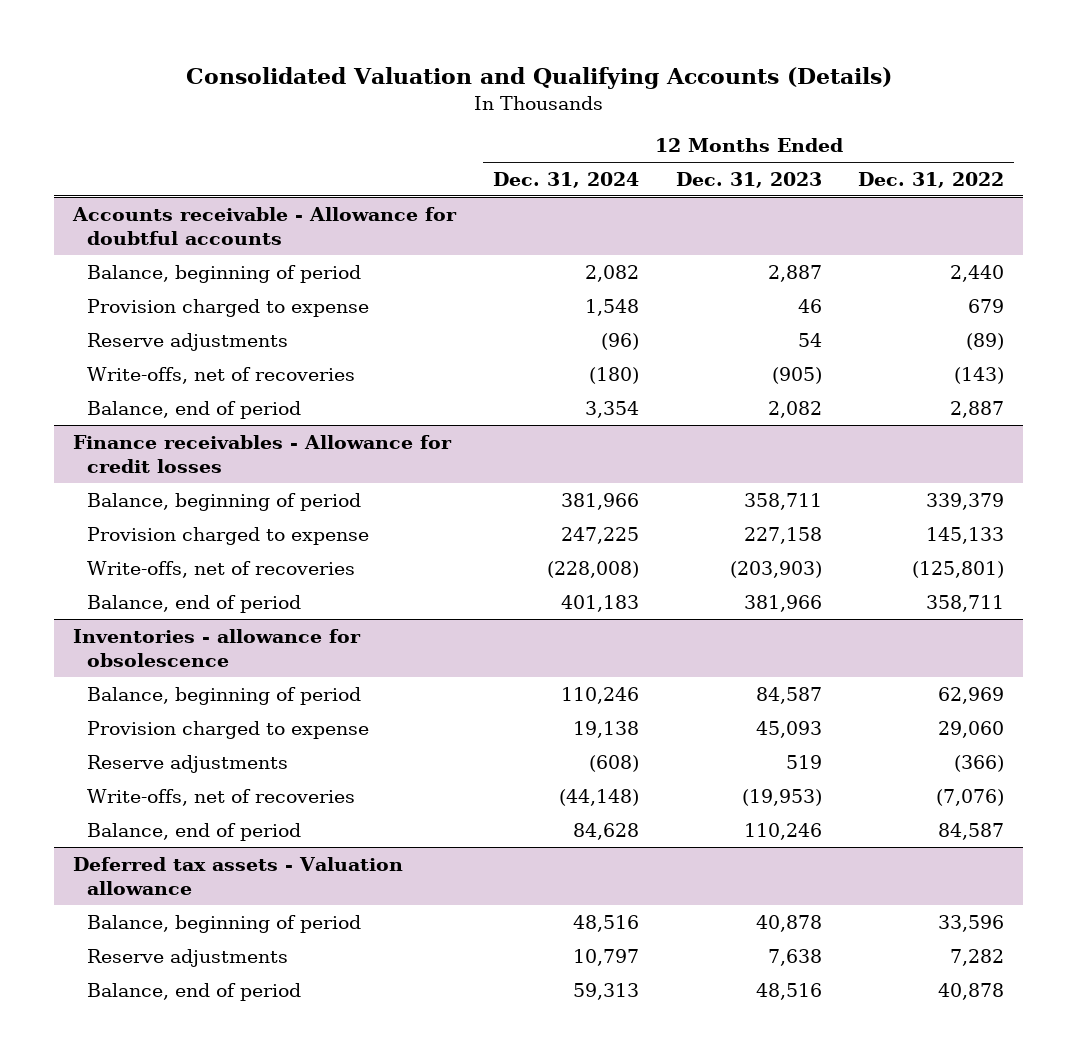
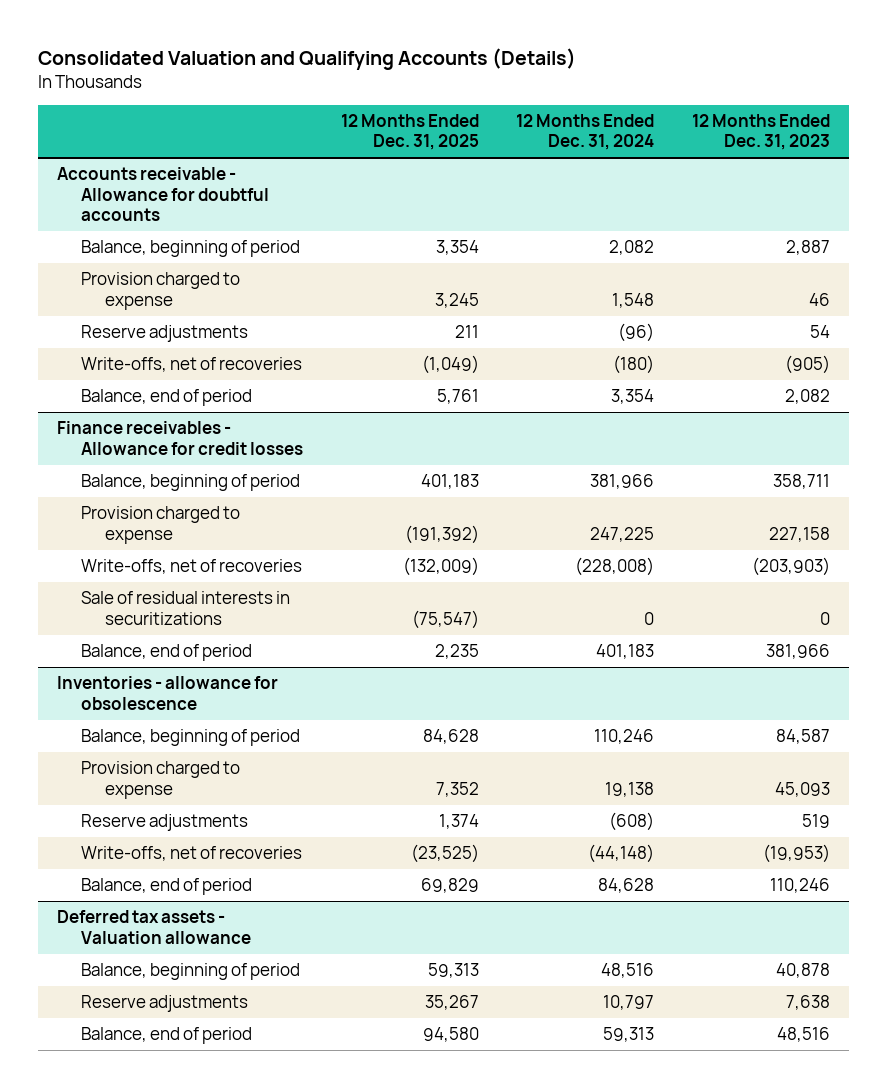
- | 12 Months Ended Dec. 31, 2024 | 12 Months Ended Dec. 31, 2023 | 12 Months Ended Dec. 31, 2022
+ | 12 Months Ended Dec. 31, 2025 | 12 Months Ended Dec. 31, 2024 | 12 Months Ended Dec. 31, 2023
@ Finance receivables - Allowance for credit losses
+ Sale of residual interests in securitizations | (75,547) | 0 | 0

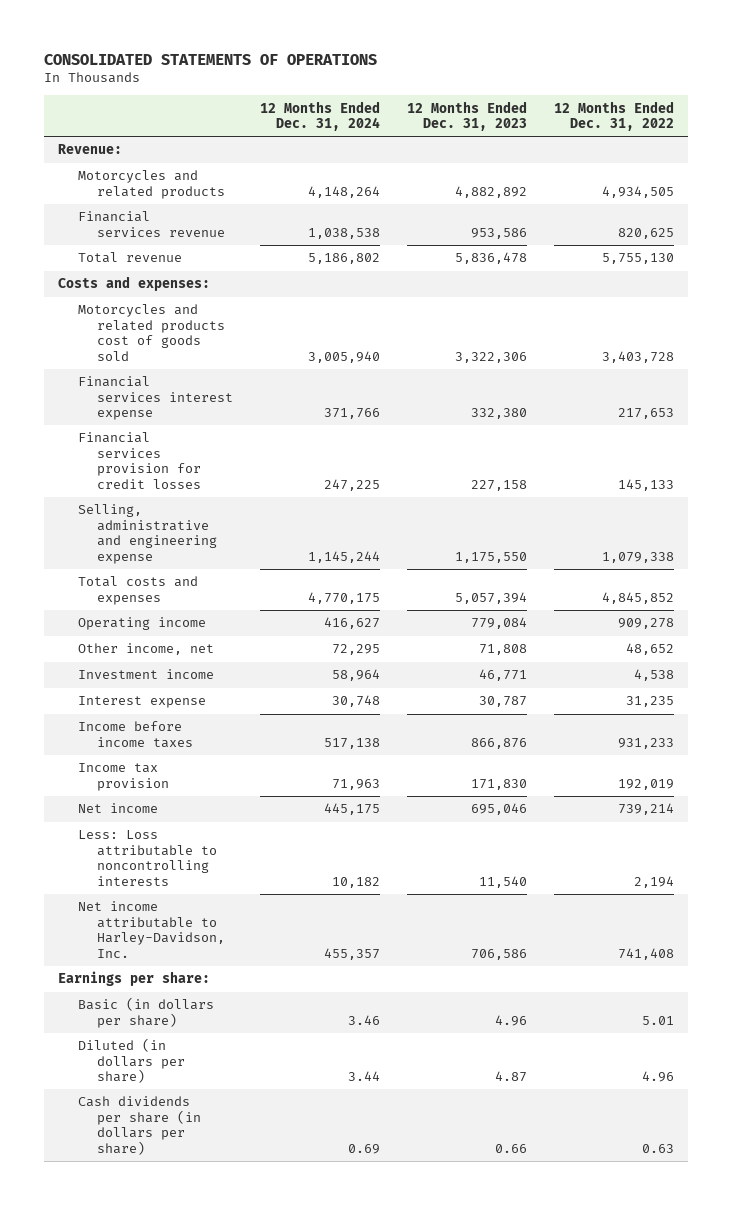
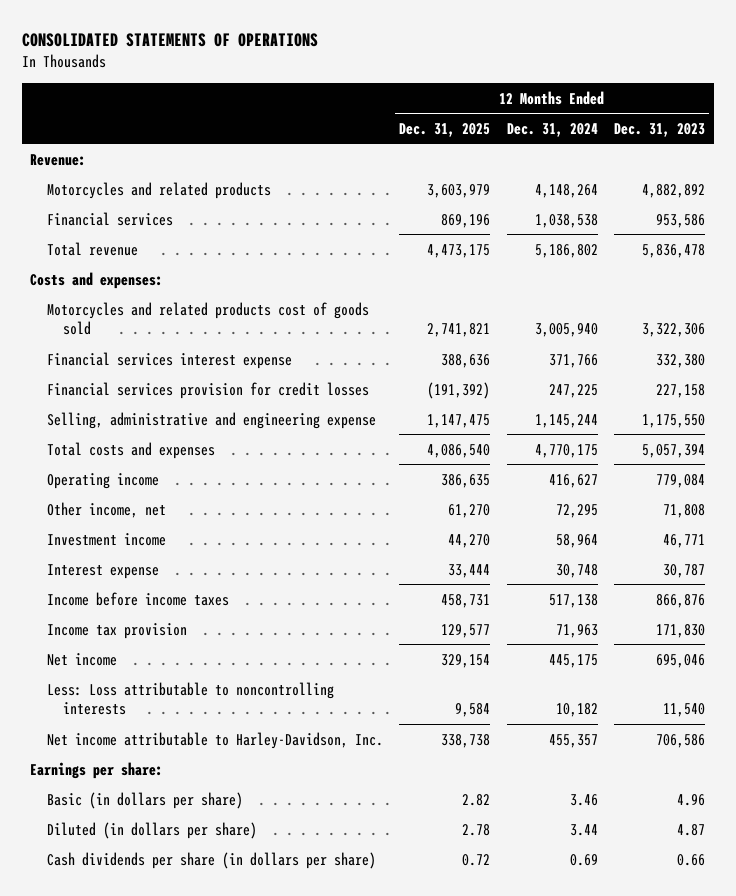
- | 12 Months Ended Dec. 31, 2024 | 12 Months Ended Dec. 31, 2023 | 12 Months Ended Dec. 31, 2022
+ | 12 Months Ended Dec. 31, 2025 | 12 Months Ended Dec. 31, 2024 | 12 Months Ended Dec. 31, 2023
- Financial services revenue | 1,038,538 | 953,586 | 820,625
+ Financial services | 869,196 | 1,038,538 | 953,586

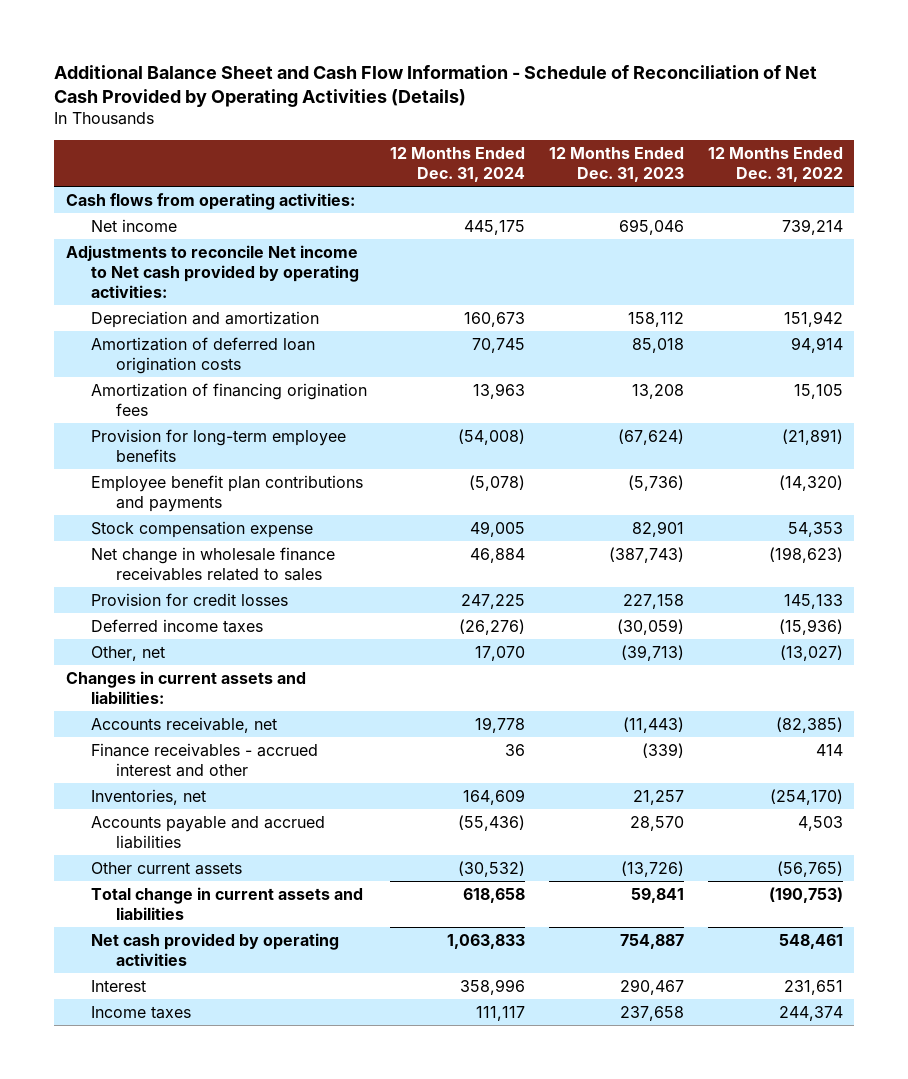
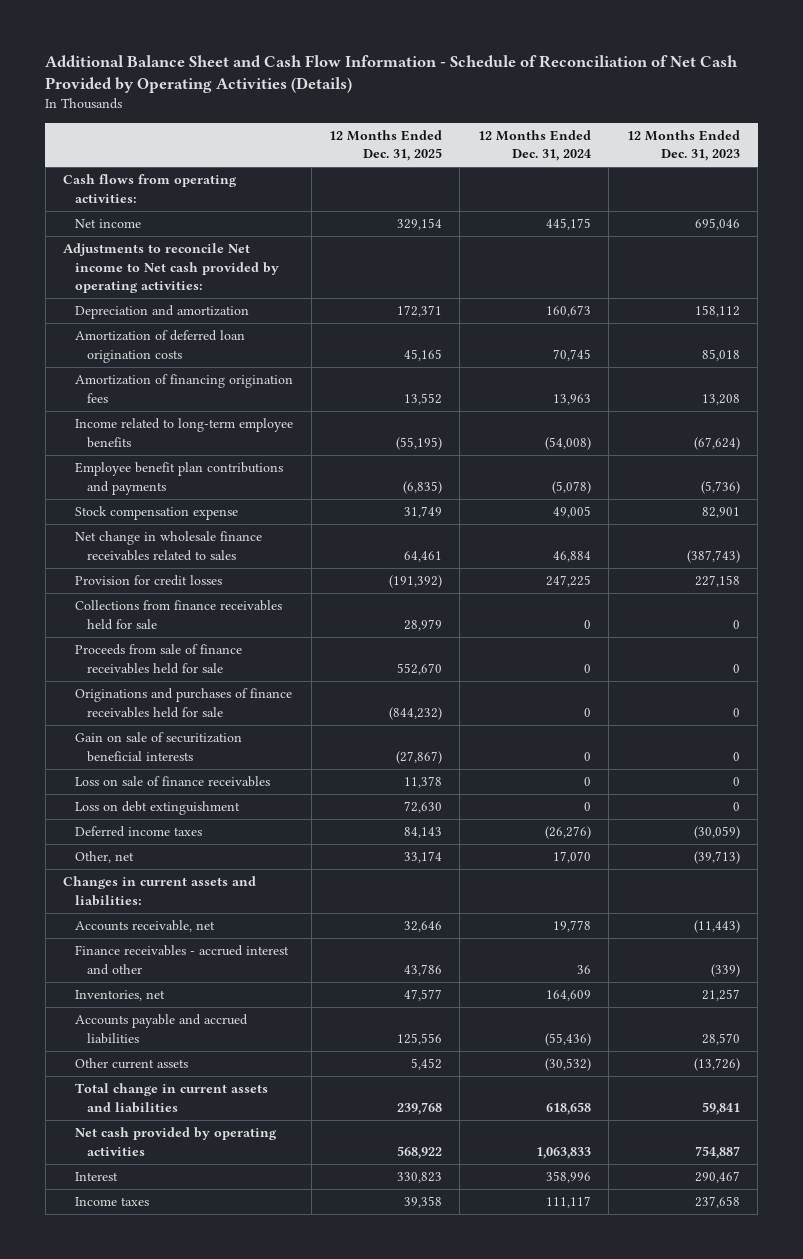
- | 12 Months Ended Dec. 31, 2024 | 12 Months Ended Dec. 31, 2023 | 12 Months Ended Dec. 31, 2022
+ | 12 Months Ended Dec. 31, 2025 | 12 Months Ended Dec. 31, 2024 | 12 Months Ended Dec. 31, 2023
- Provision for long-term employee benefits | (54,008) | (67,624) | (21,891)
+ Income related to long-term employee benefits | (55,195) | (54,008) | (67,624)
+ Collections from finance receivables held for sale | 28,979 | 0 | 0
+ Proceeds from sale of finance receivables held for sale | 552,670 | 0 | 0
+ Originations and purchases of finance receivables held for sale | (844,232) | 0 | 0
+ Gain on sale of securitization beneficial interests | (27,867) | 0 | 0
+ Loss on sale of finance receivables | 11,378 | 0 | 0
+ Loss on debt extinguishment | 72,630 | 0 | 0

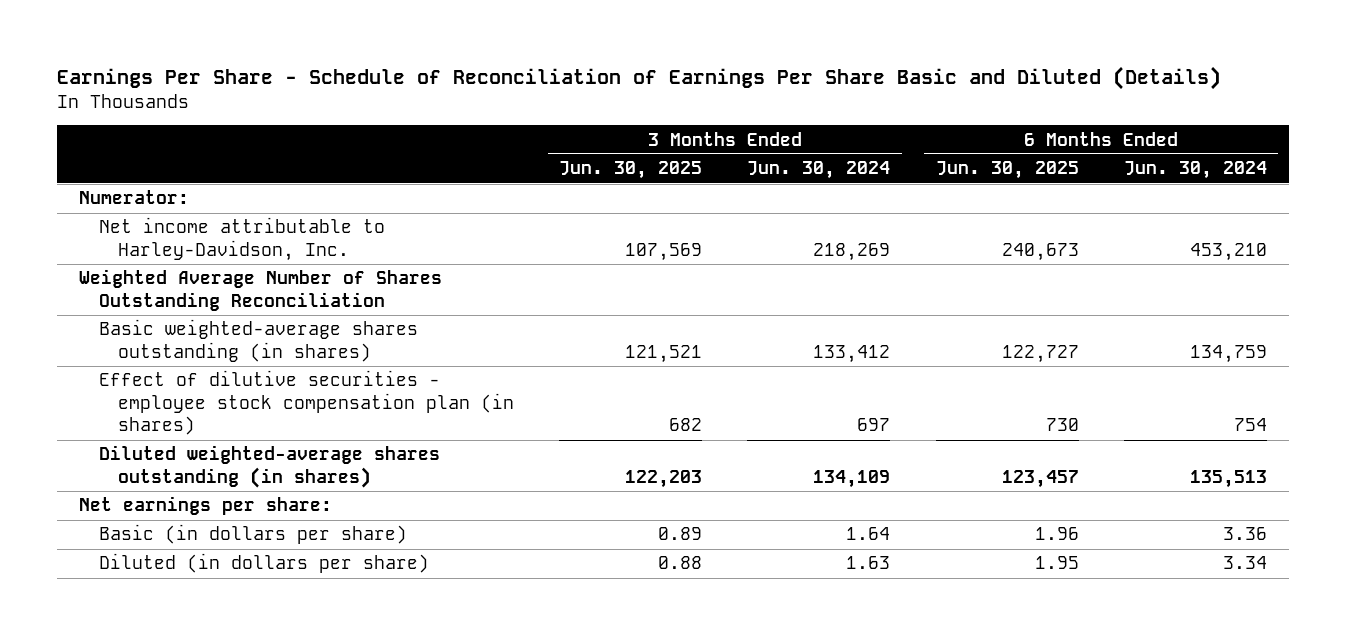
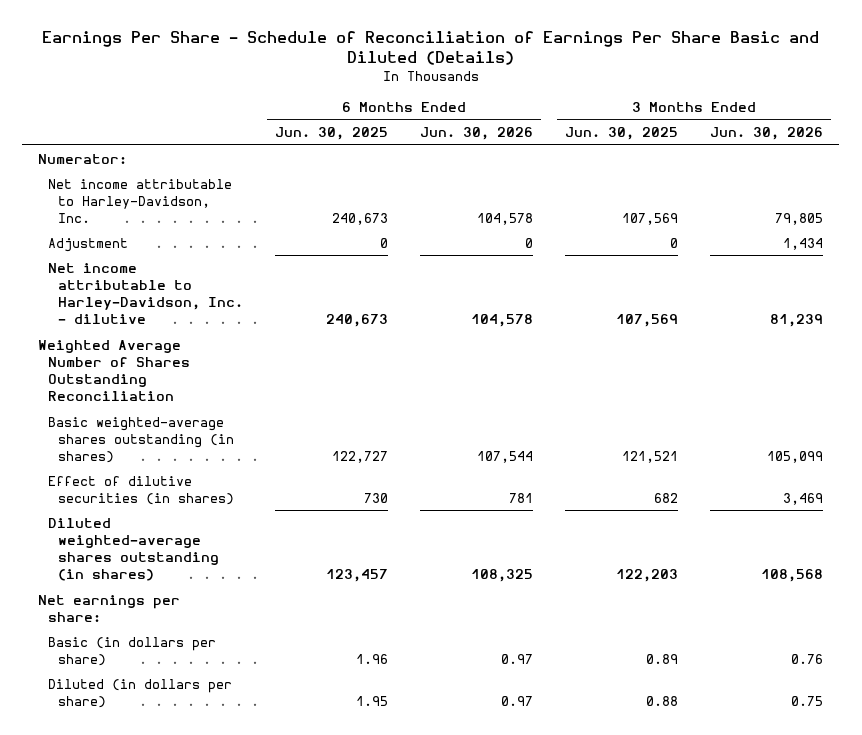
- | 3 Months Ended Jun. 30, 2025 | 3 Months Ended Jun. 30, 2024 | 6 Months Ended Jun. 30, 2025 | 6 Months Ended Jun. 30, 2024
+ | 6 Months Ended Jun. 30, 2025 | 6 Months Ended Jun. 30, 2026 | 3 Months Ended Jun. 30, 2025 | 3 Months Ended Jun. 30, 2026
+ Adjustment | 0 | 0 | 0 | 1,434
+ Net income attributable to Harley-Davidson, Inc. - dilutive | 240,673 | 104,578 | 107,569 | 81,239
- Effect of dilutive securities - employee stock compensation plan (in shares) | 682 | 697 | 730 | 754
+ Effect of dilutive securities (in shares) | 730 | 781 | 682 | 3,469

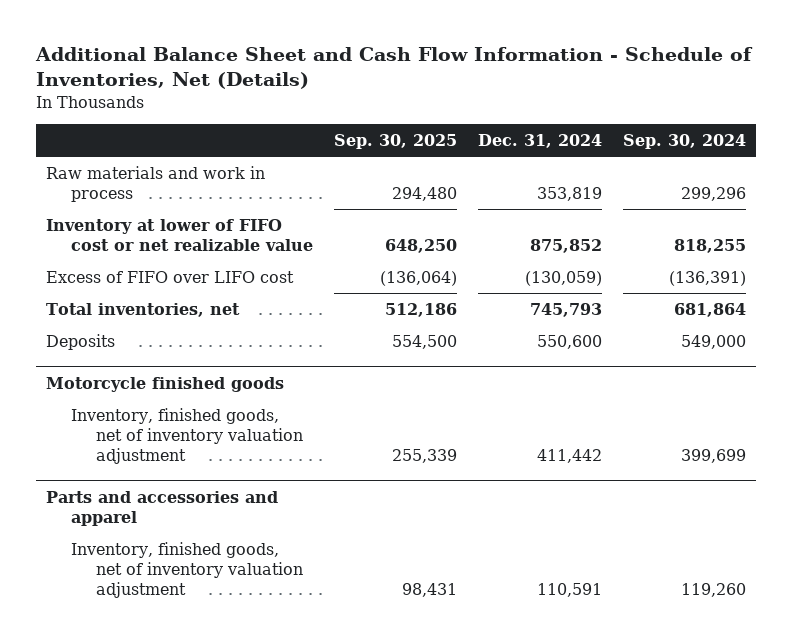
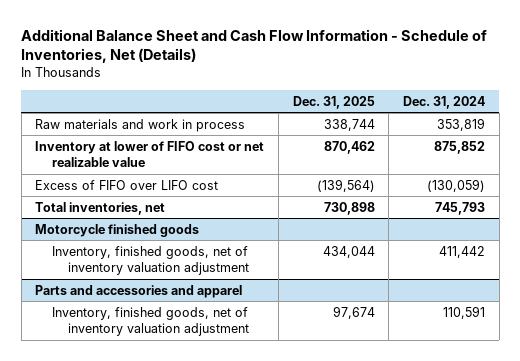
- | Sep. 30, 2025 | Dec. 31, 2024 | Sep. 30, 2024
+ | Dec. 31, 2025 | Dec. 31, 2024
- Deposits | 554,500 | 550,600 | 549,000

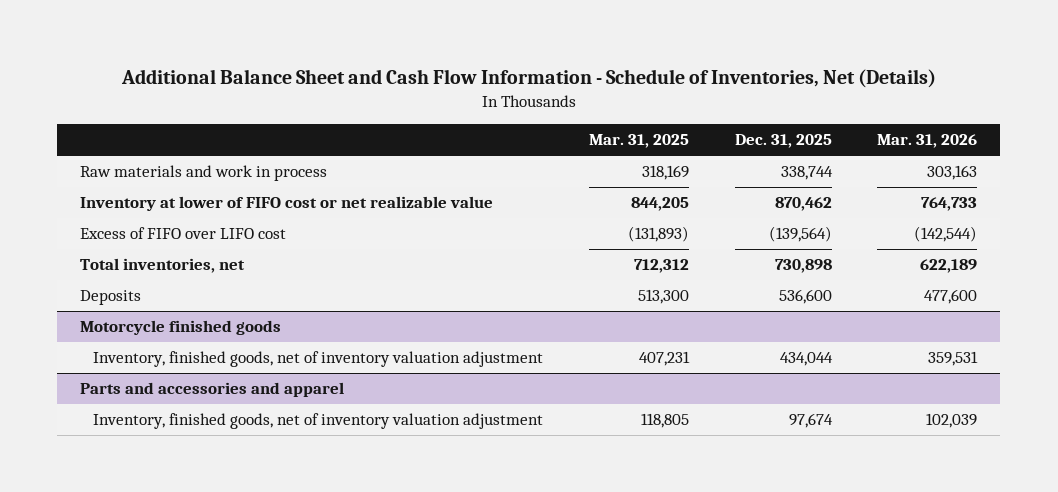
- | Dec. 31, 2025 | Dec. 31, 2024
+ | Mar. 31, 2025 | Dec. 31, 2025 | Mar. 31, 2026
+ Deposits | 513,300 | 536,600 | 477,600

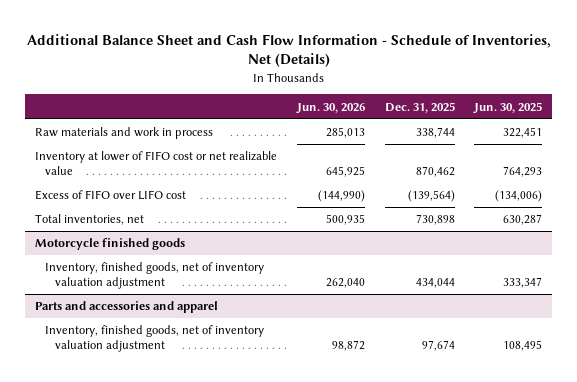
- | Mar. 31, 2025 | Dec. 31, 2025 | Mar. 31, 2026
+ | Jun. 30, 2026 | Dec. 31, 2025 | Jun. 30, 2025
- Deposits | 513,300 | 536,600 | 477,600

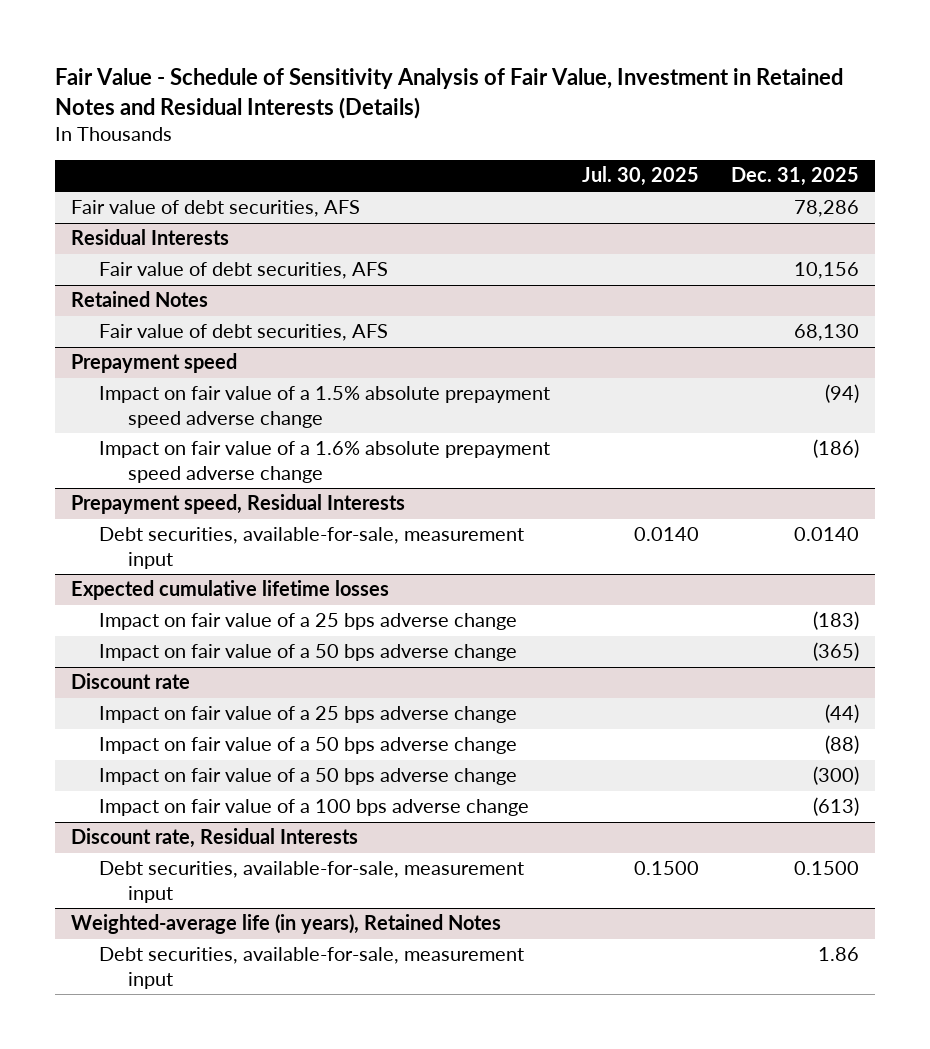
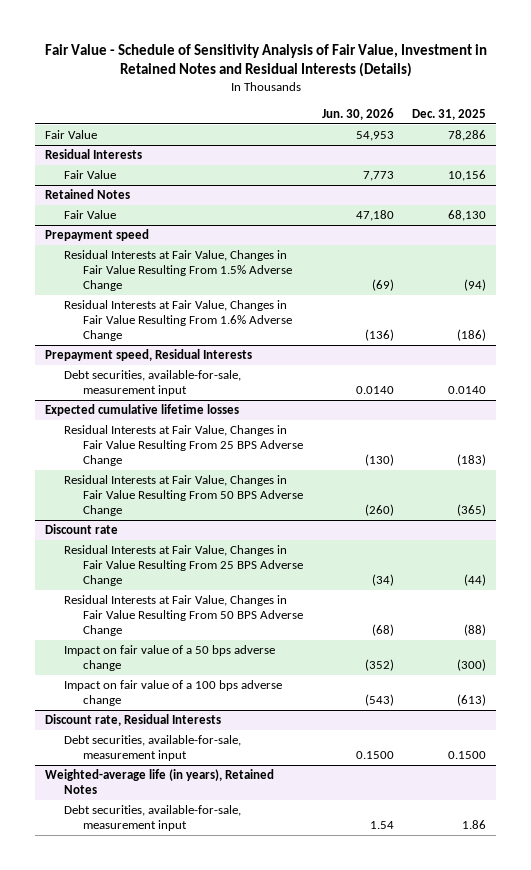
- | Jul. 30, 2025 | Dec. 31, 2025
+ | Jun. 30, 2026 | Dec. 31, 2025
- Fair value of debt securities, AFS | | 78,286
+ Fair Value | 54,953 | 78,286
@ Residual Interests
- Fair value of debt securities, AFS | | 10,156
+ Fair Value | 7,773 | 10,156
@ Retained Notes
- Fair value of debt securities, AFS | | 68,130
+ Fair Value | 47,180 | 68,130
@ Prepayment speed
- Impact on fair value of a 1.5% absolute prepayment speed adverse change | | (94)
- Impact on fair value of a 1.6% absolute prepayment speed adverse change | | (186)
+ Residual Interests at Fair Value, Changes in Fair Value Resulting From 1.5% Adverse Change | (69) | (94)
+ Residual Interests at Fair Value, Changes in Fair Value Resulting From 1.6% Adverse Change | (136) | (186)
@ Expected cumulative lifetime losses
- Impact on fair value of a 25 bps adverse change | | (183)
- Impact on fair value of a 50 bps adverse change | | (365)
+ Residual Interests at Fair Value, Changes in Fair Value Resulting From 25 BPS Adverse Change | (130) | (183)
+ Residual Interests at Fair Value, Changes in Fair Value Resulting From 50 BPS Adverse Change | (260) | (365)
@ Discount rate
- Impact on fair value of a 25 bps adverse change | | (44)
- Impact on fair value of a 50 bps adverse change | | (88)
+ Residual Interests at Fair Value, Changes in Fair Value Resulting From 25 BPS Adverse Change | (34) | (44)
+ Residual Interests at Fair Value, Changes in Fair Value Resulting From 50 BPS Adverse Change | (68) | (88)

